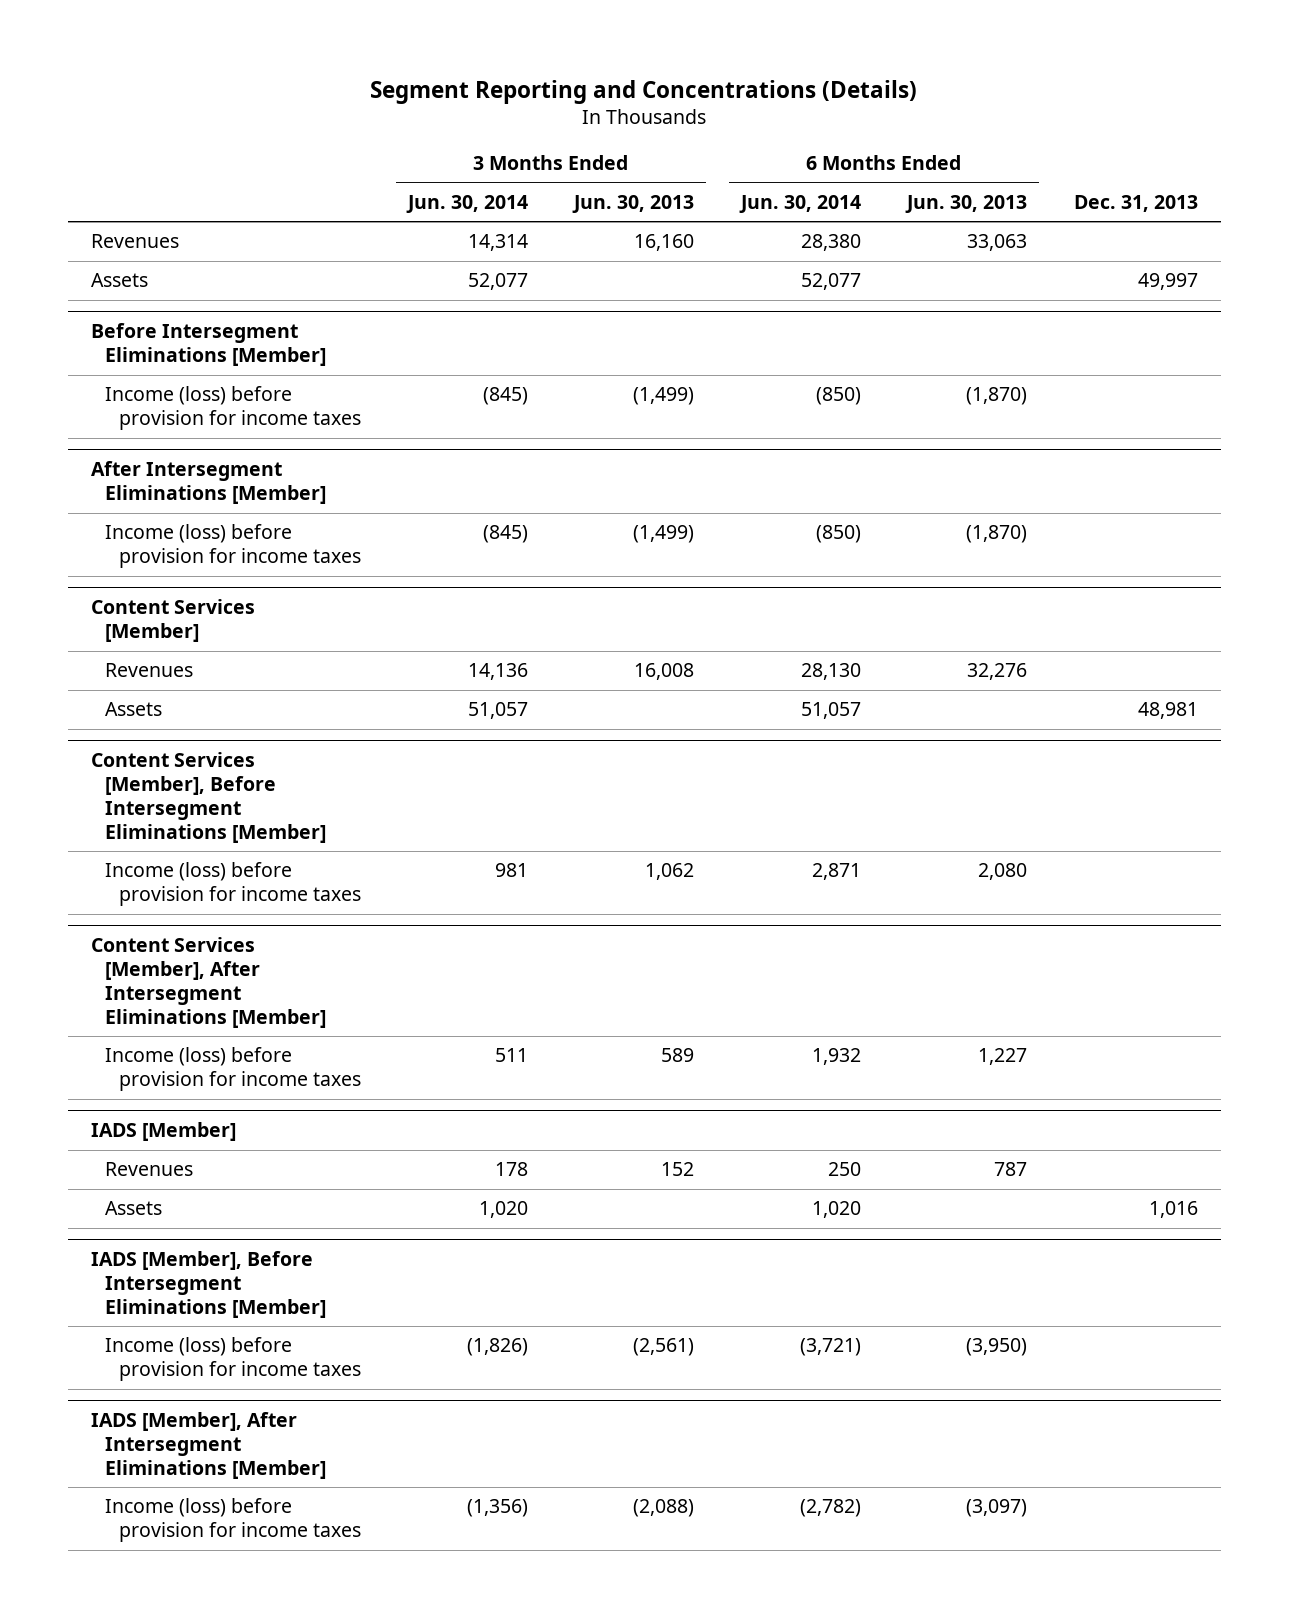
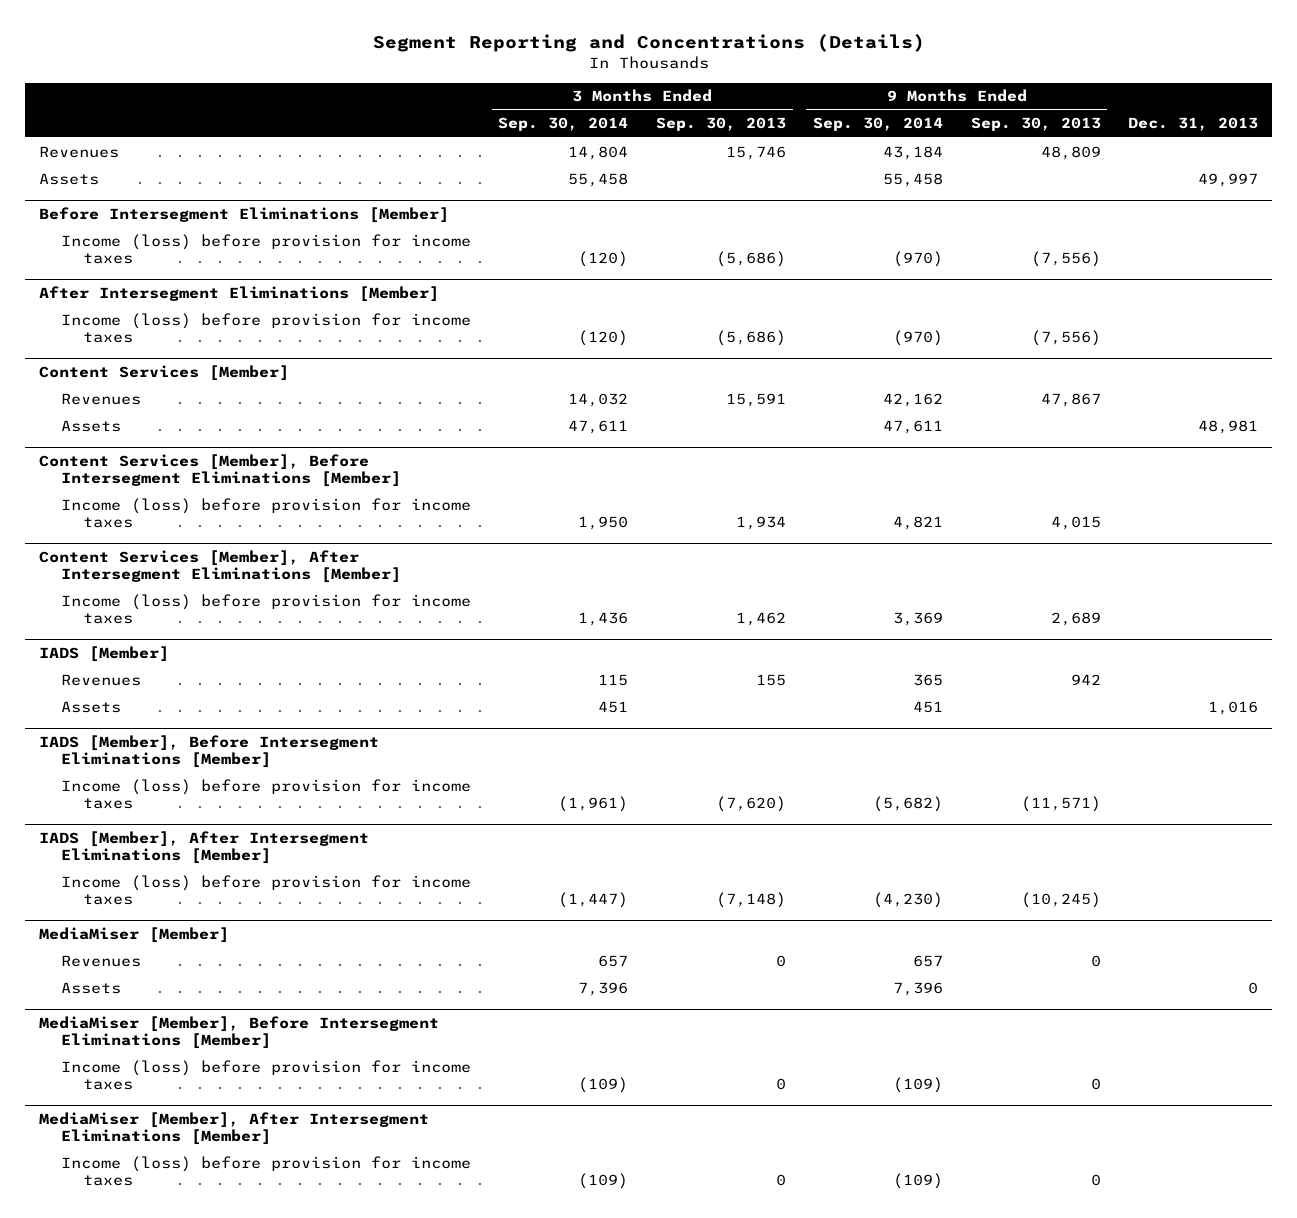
- | 3 Months Ended Jun. 30, 2014 | 3 Months Ended Jun. 30, 2013 | 6 Months Ended Jun. 30, 2014 | 6 Months Ended Jun. 30, 2013 | Dec. 31, 2013
+ | 3 Months Ended Sep. 30, 2014 | 3 Months Ended Sep. 30, 2013 | 9 Months Ended Sep. 30, 2014 | 9 Months Ended Sep. 30, 2013 | Dec. 31, 2013
+ MediaMiser [Member]
+ Revenues | 657 | 0 | 657 | 0 |
+ Assets | 7,396 | | 7,396 | | 0
+ MediaMiser [Member], Before Intersegment Eliminations [Member]
+ Income (loss) before provision for income taxes | (109) | 0 | (109) | 0 |
+ MediaMiser [Member], After Intersegment Eliminations [Member]
+ Income (loss) before provision for income taxes | (109) | 0 | (109) | 0 |

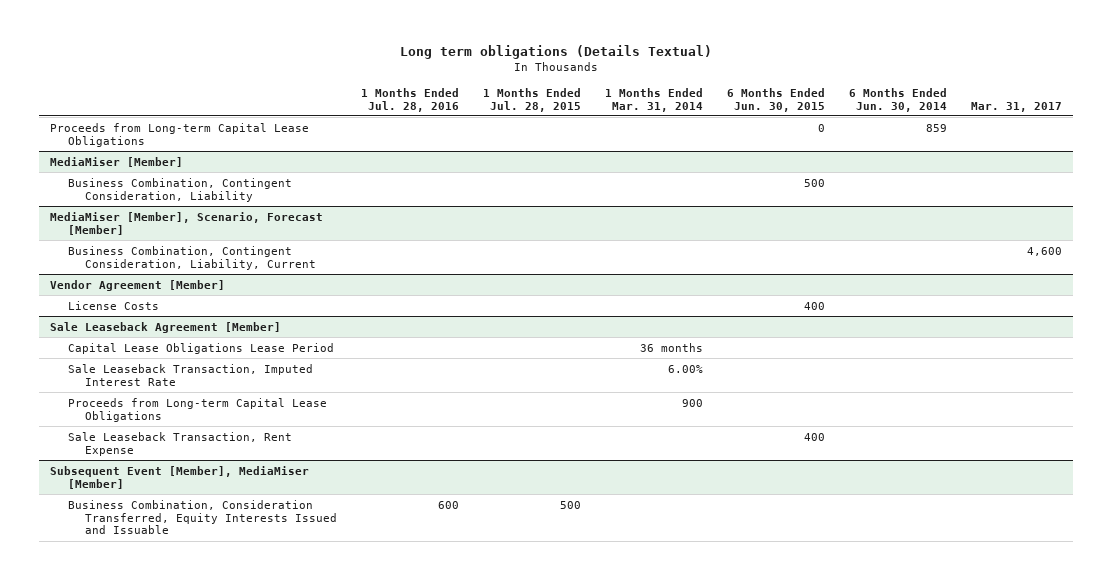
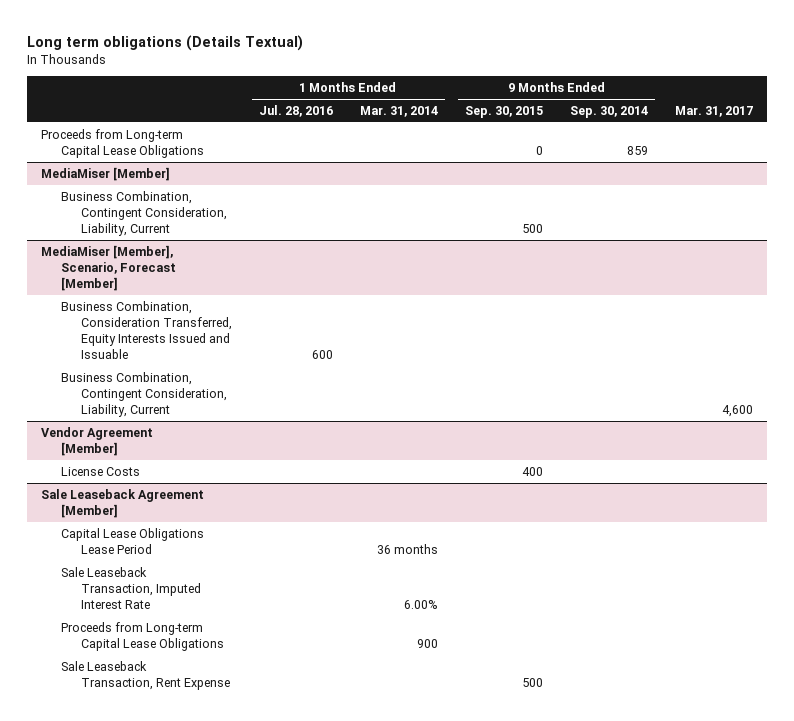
- | 1 Months Ended Jul. 28, 2016 | 1 Months Ended Jul. 28, 2015 | 1 Months Ended Mar. 31, 2014 | 6 Months Ended Jun. 30, 2015 | 6 Months Ended Jun. 30, 2014 | Mar. 31, 2017
+ | 1 Months Ended Jul. 28, 2016 | 1 Months Ended Mar. 31, 2014 | 9 Months Ended Sep. 30, 2015 | 9 Months Ended Sep. 30, 2014 | Mar. 31, 2017
@ MediaMiser [Member]
- Business Combination, Contingent Consideration, Liability | | | | 500 | |
+ Business Combination, Contingent Consideration, Liability, Current | | | 500 | |
@ MediaMiser [Member], Scenario, Forecast [Member]
+ Business Combination, Consideration Transferred, Equity Interests Issued and Issuable | 600 | | | |
- Subsequent Event [Member], MediaMiser [Member]
- Business Combination, Consideration Transferred, Equity Interests Issued and Issuable | 600 | 500 | | | |

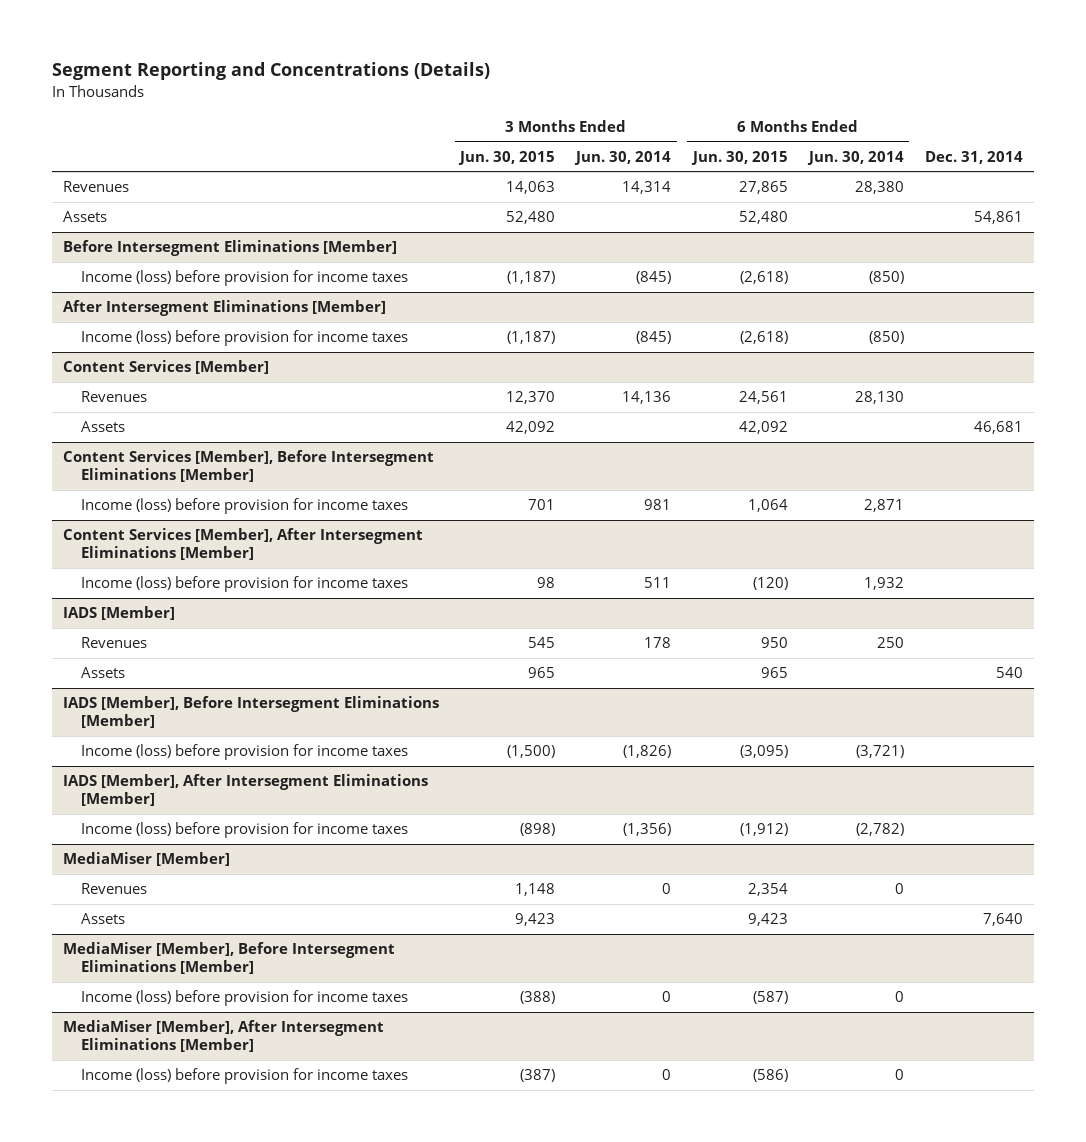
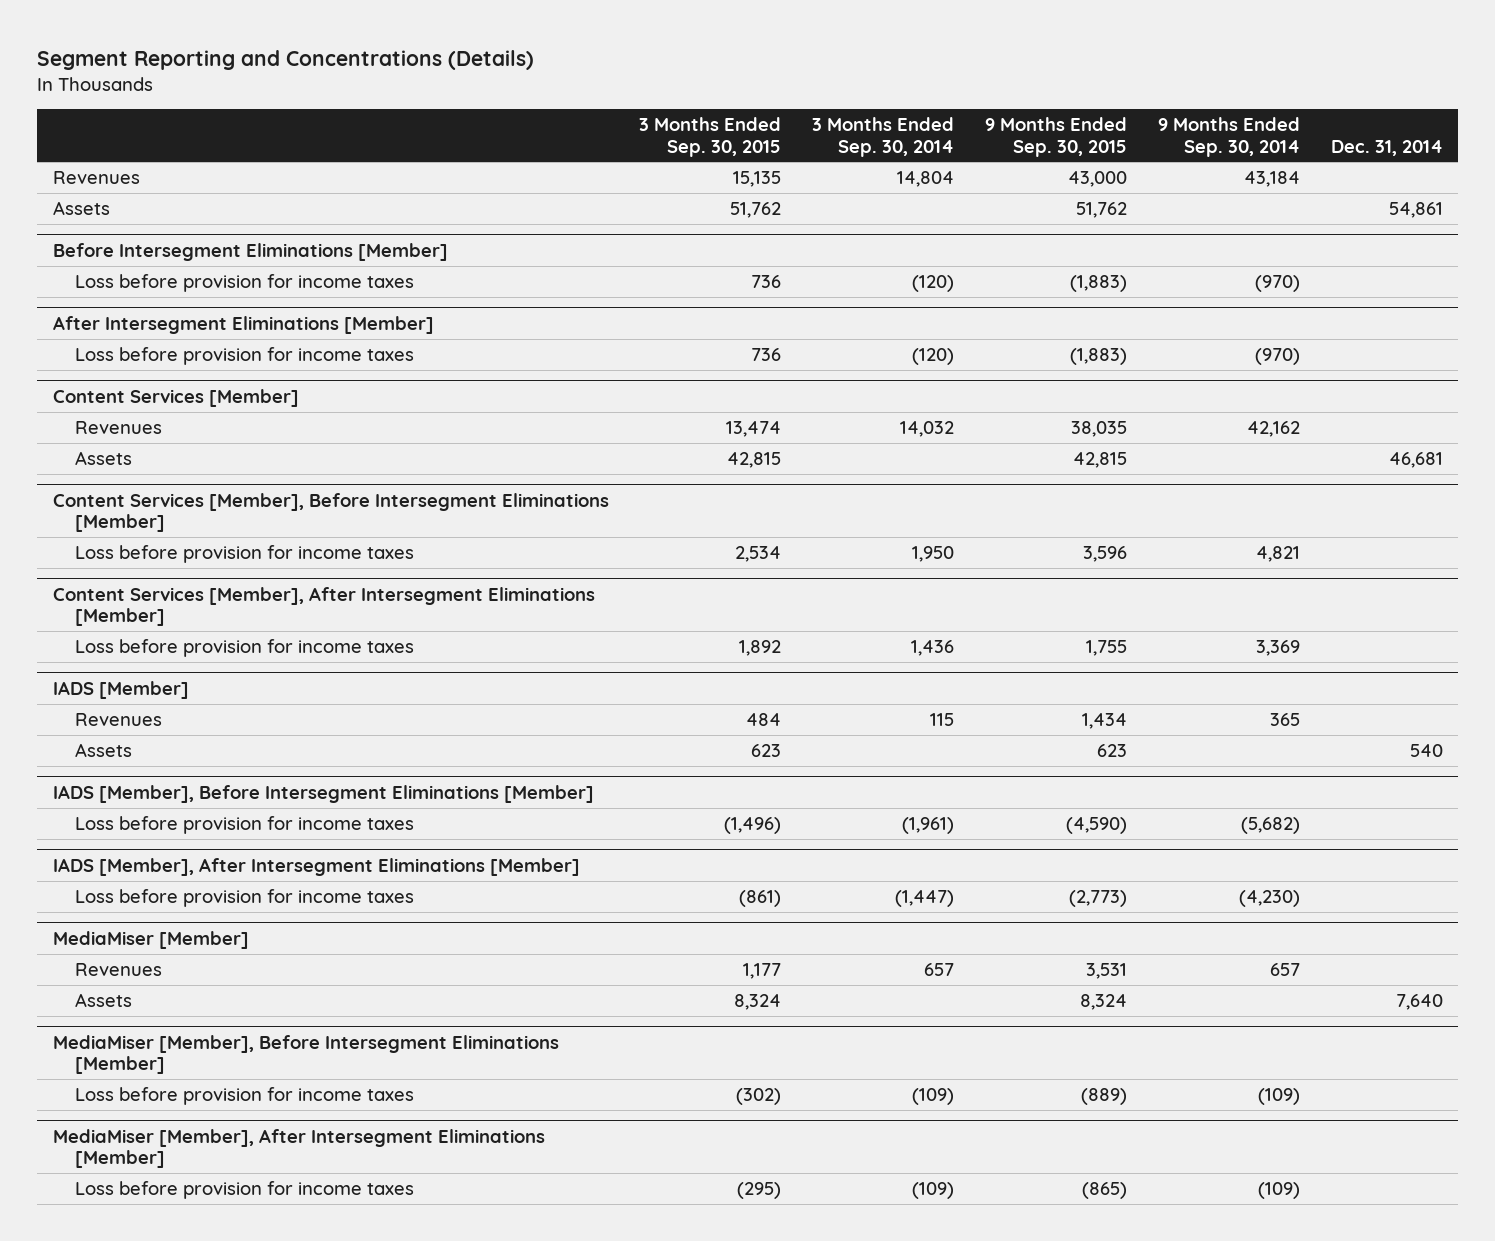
- | 3 Months Ended Jun. 30, 2015 | 3 Months Ended Jun. 30, 2014 | 6 Months Ended Jun. 30, 2015 | 6 Months Ended Jun. 30, 2014 | Dec. 31, 2014
+ | 3 Months Ended Sep. 30, 2015 | 3 Months Ended Sep. 30, 2014 | 9 Months Ended Sep. 30, 2015 | 9 Months Ended Sep. 30, 2014 | Dec. 31, 2014
@ Before Intersegment Eliminations [Member]
- Income (loss) before provision for income taxes | (1,187) | (845) | (2,618) | (850) |
+ Loss before provision for income taxes | 736 | (120) | (1,883) | (970) |
@ After Intersegment Eliminations [Member]
- Income (loss) before provision for income taxes | (1,187) | (845) | (2,618) | (850) |
+ Loss before provision for income taxes | 736 | (120) | (1,883) | (970) |
@ Content Services [Member], Before Intersegment Eliminations [Member]
- Income (loss) before provision for income taxes | 701 | 981 | 1,064 | 2,871 |
+ Loss before provision for income taxes | 2,534 | 1,950 | 3,596 | 4,821 |
@ Content Services [Member], After Intersegment Eliminations [Member]
- Income (loss) before provision for income taxes | 98 | 511 | (120) | 1,932 |
+ Loss before provision for income taxes | 1,892 | 1,436 | 1,755 | 3,369 |
@ IADS [Member], Before Intersegment Eliminations [Member]
- Income (loss) before provision for income taxes | (1,500) | (1,826) | (3,095) | (3,721) |
+ Loss before provision for income taxes | (1,496) | (1,961) | (4,590) | (5,682) |
@ IADS [Member], After Intersegment Eliminations [Member]
- Income (loss) before provision for income taxes | (898) | (1,356) | (1,912) | (2,782) |
+ Loss before provision for income taxes | (861) | (1,447) | (2,773) | (4,230) |
@ MediaMiser [Member], Before Intersegment Eliminations [Member]
- Income (loss) before provision for income taxes | (388) | 0 | (587) | 0 |
+ Loss before provision for income taxes | (302) | (109) | (889) | (109) |
@ MediaMiser [Member], After Intersegment Eliminations [Member]
- Income (loss) before provision for income taxes | (387) | 0 | (586) | 0 |
+ Loss before provision for income taxes | (295) | (109) | (865) | (109) |

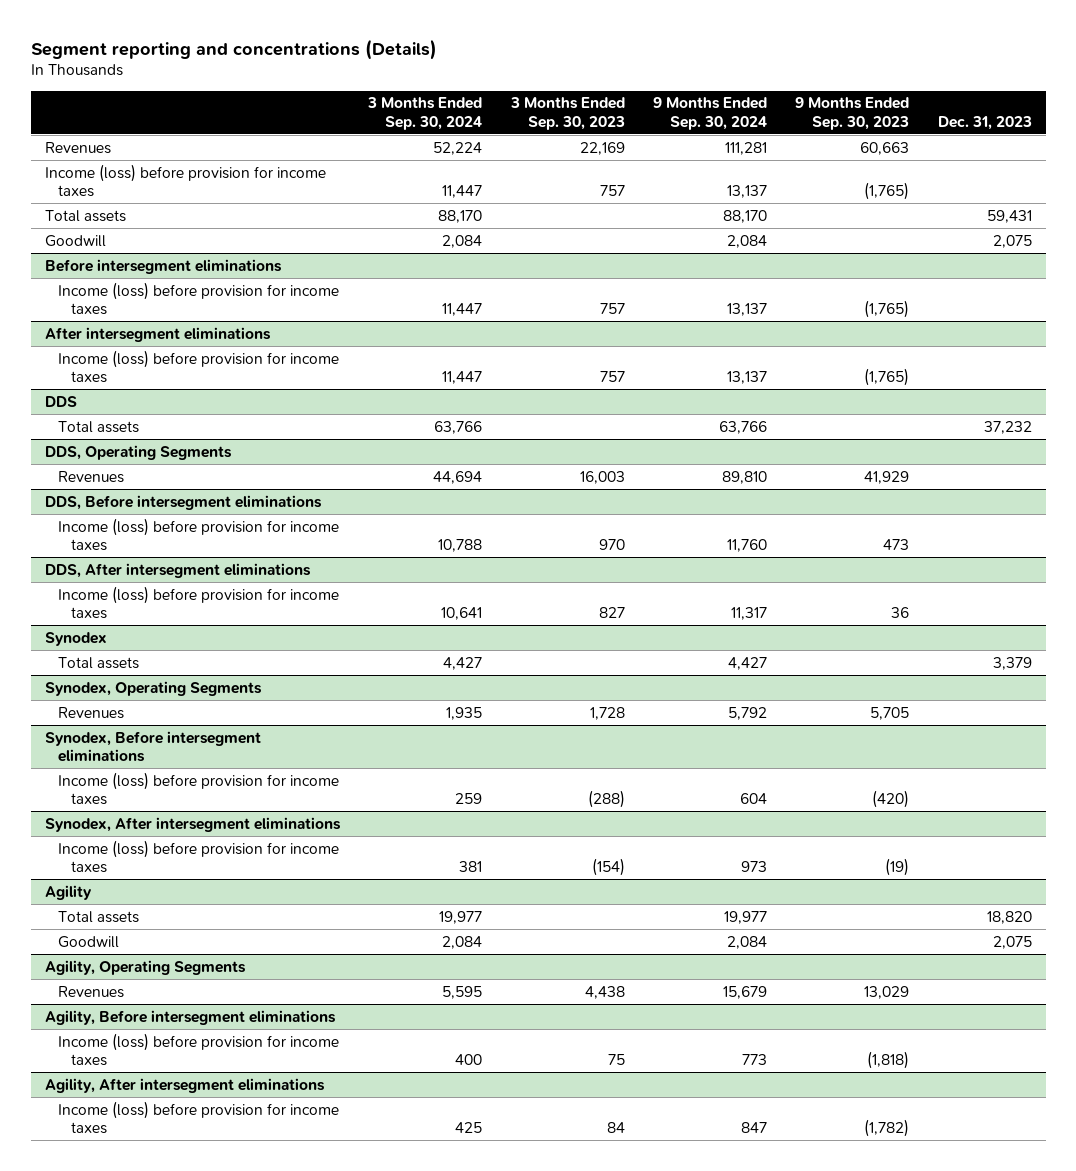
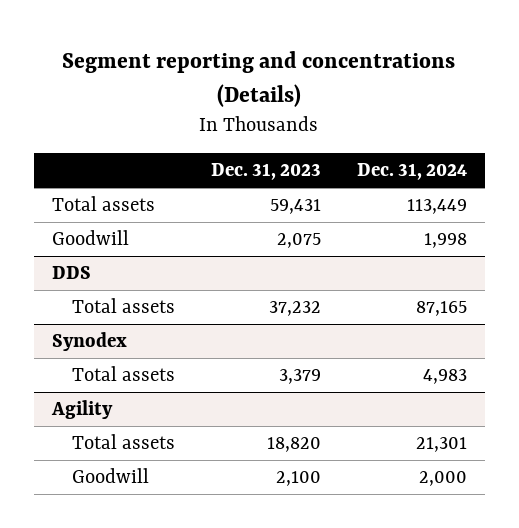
- | 3 Months Ended Sep. 30, 2024 | 3 Months Ended Sep. 30, 2023 | 9 Months Ended Sep. 30, 2024 | 9 Months Ended Sep. 30, 2023 | Dec. 31, 2023
+ | Dec. 31, 2023 | Dec. 31, 2024
- Revenues | 52,224 | 22,169 | 111,281 | 60,663 |
- Income (loss) before provision for income taxes | 11,447 | 757 | 13,137 | (1,765) |
- Before intersegment eliminations
- Income (loss) before provision for income taxes | 11,447 | 757 | 13,137 | (1,765) |
- After intersegment eliminations
- Income (loss) before provision for income taxes | 11,447 | 757 | 13,137 | (1,765) |
- DDS, Operating Segments
- Revenues | 44,694 | 16,003 | 89,810 | 41,929 |
- DDS, Before intersegment eliminations
- Income (loss) before provision for income taxes | 10,788 | 970 | 11,760 | 473 |
- DDS, After intersegment eliminations
- Income (loss) before provision for income taxes | 10,641 | 827 | 11,317 | 36 |
- Synodex, Operating Segments
- Revenues | 1,935 | 1,728 | 5,792 | 5,705 |
- Synodex, Before intersegment eliminations
- Income (loss) before provision for income taxes | 259 | (288) | 604 | (420) |
- Synodex, After intersegment eliminations
- Income (loss) before provision for income taxes | 381 | (154) | 973 | (19) |
@ Agility
- Goodwill | 2,084 | | 2,084 | | 2,075
- Agility, Operating Segments
- Revenues | 5,595 | 4,438 | 15,679 | 13,029 |
- Agility, Before intersegment eliminations
- Income (loss) before provision for income taxes | 400 | 75 | 773 | (1,818) |
- Agility, After intersegment eliminations
- Income (loss) before provision for income taxes | 425 | 84 | 847 | (1,782) |
@ Agility
+ Goodwill | 2,100 | 2,000

